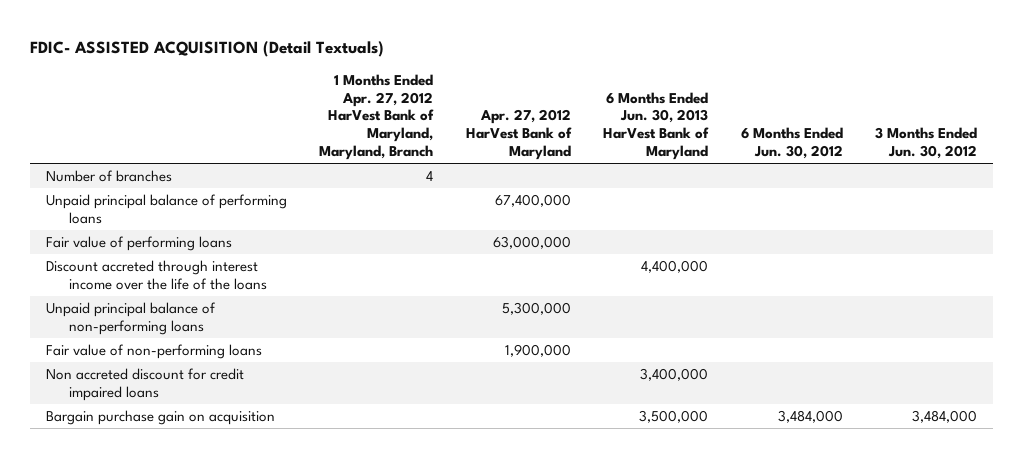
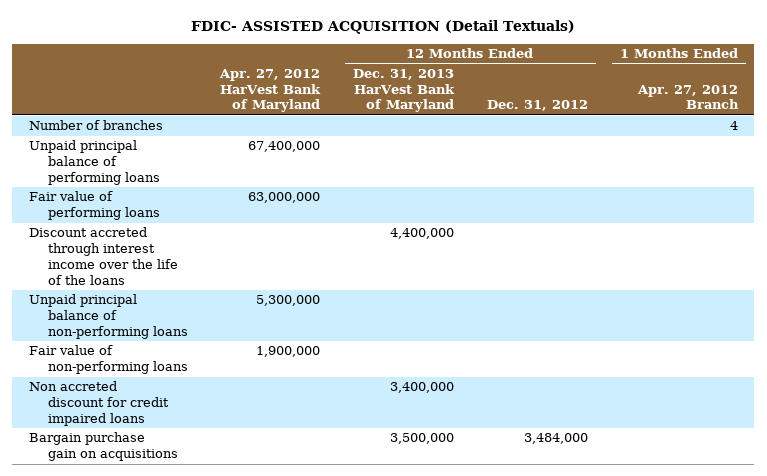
- | 1 Months Ended Apr. 27, 2012 HarVest Bank of Maryland, Maryland, Branch | Apr. 27, 2012 HarVest Bank of Maryland | 6 Months Ended Jun. 30, 2013 HarVest Bank of Maryland | 6 Months Ended Jun. 30, 2012 | 3 Months Ended Jun. 30, 2012
+ | Apr. 27, 2012 HarVest Bank of Maryland | 12 Months Ended Dec. 31, 2013 HarVest Bank of Maryland | 12 Months Ended Dec. 31, 2012 | 1 Months Ended Apr. 27, 2012 Branch
- Bargain purchase gain on acquisition | | | 3,500,000 | 3,484,000 | 3,484,000
+ Bargain purchase gain on acquisitions | | 3,500,000 | 3,484,000 |

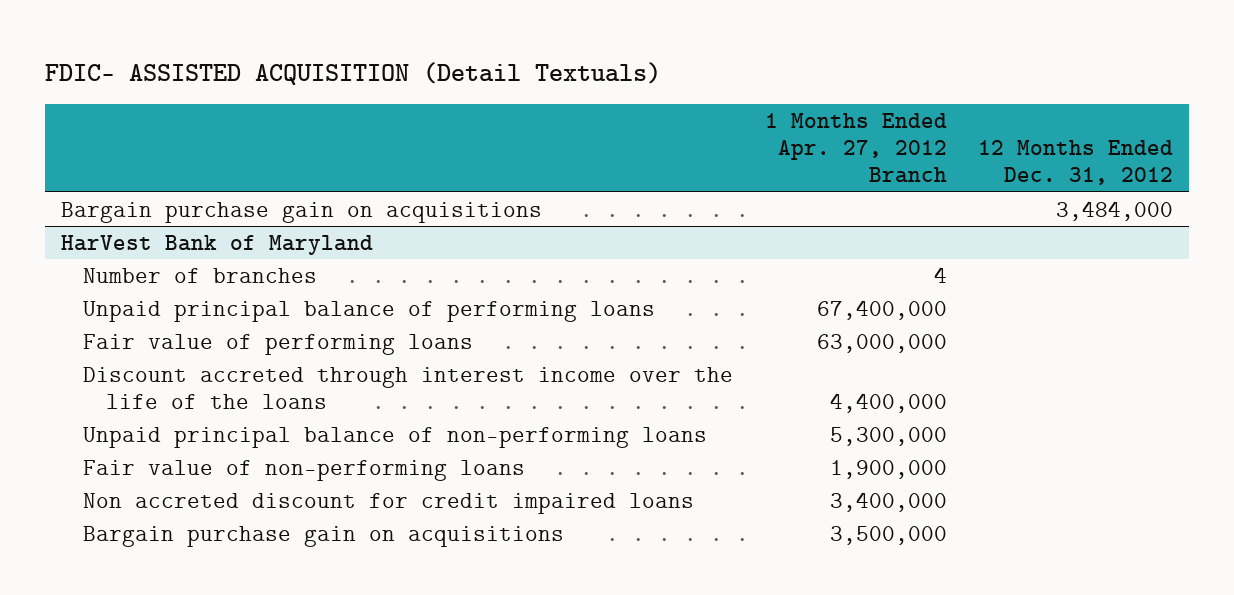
- | Apr. 27, 2012 HarVest Bank of Maryland | 12 Months Ended Dec. 31, 2013 HarVest Bank of Maryland | 12 Months Ended Dec. 31, 2012 | 1 Months Ended Apr. 27, 2012 Branch
+ | 1 Months Ended Apr. 27, 2012 Branch | 12 Months Ended Dec. 31, 2012
- Number of branches | | | | 4
- Unpaid principal balance of performing loans | 67,400,000 | | |
- Fair value of performing loans | 63,000,000 | | |
- Discount accreted through interest income over the life of the loans | | 4,400,000 | |
- Unpaid principal balance of non-performing loans | 5,300,000 | | |
- Fair value of non-performing loans | 1,900,000 | | |
- Non accreted discount for credit impaired loans | | 3,400,000 | |
+ HarVest Bank of Maryland
+ Number of branches | 4 |
+ Unpaid principal balance of performing loans | 67,400,000 |
+ Fair value of performing loans | 63,000,000 |
+ Discount accreted through interest income over the life of the loans | 4,400,000 |
+ Unpaid principal balance of non-performing loans | 5,300,000 |
+ Fair value of non-performing loans | 1,900,000 |
+ Non accreted discount for credit impaired loans | 3,400,000 |
+ Bargain purchase gain on acquisitions | 3,500,000 |

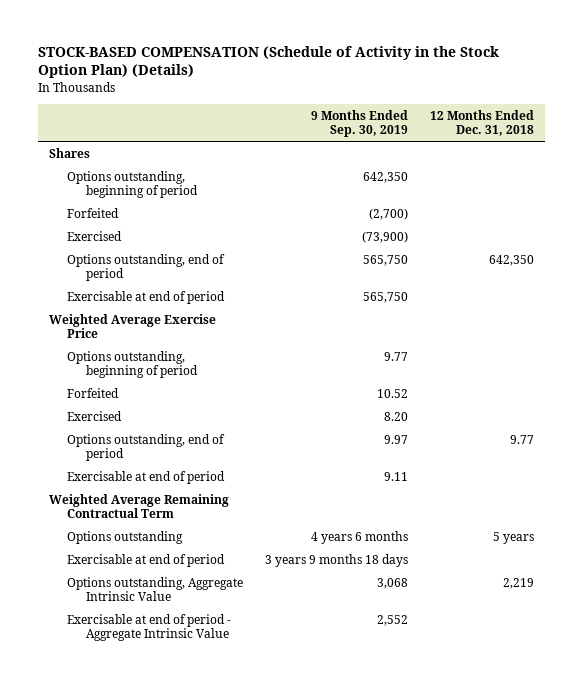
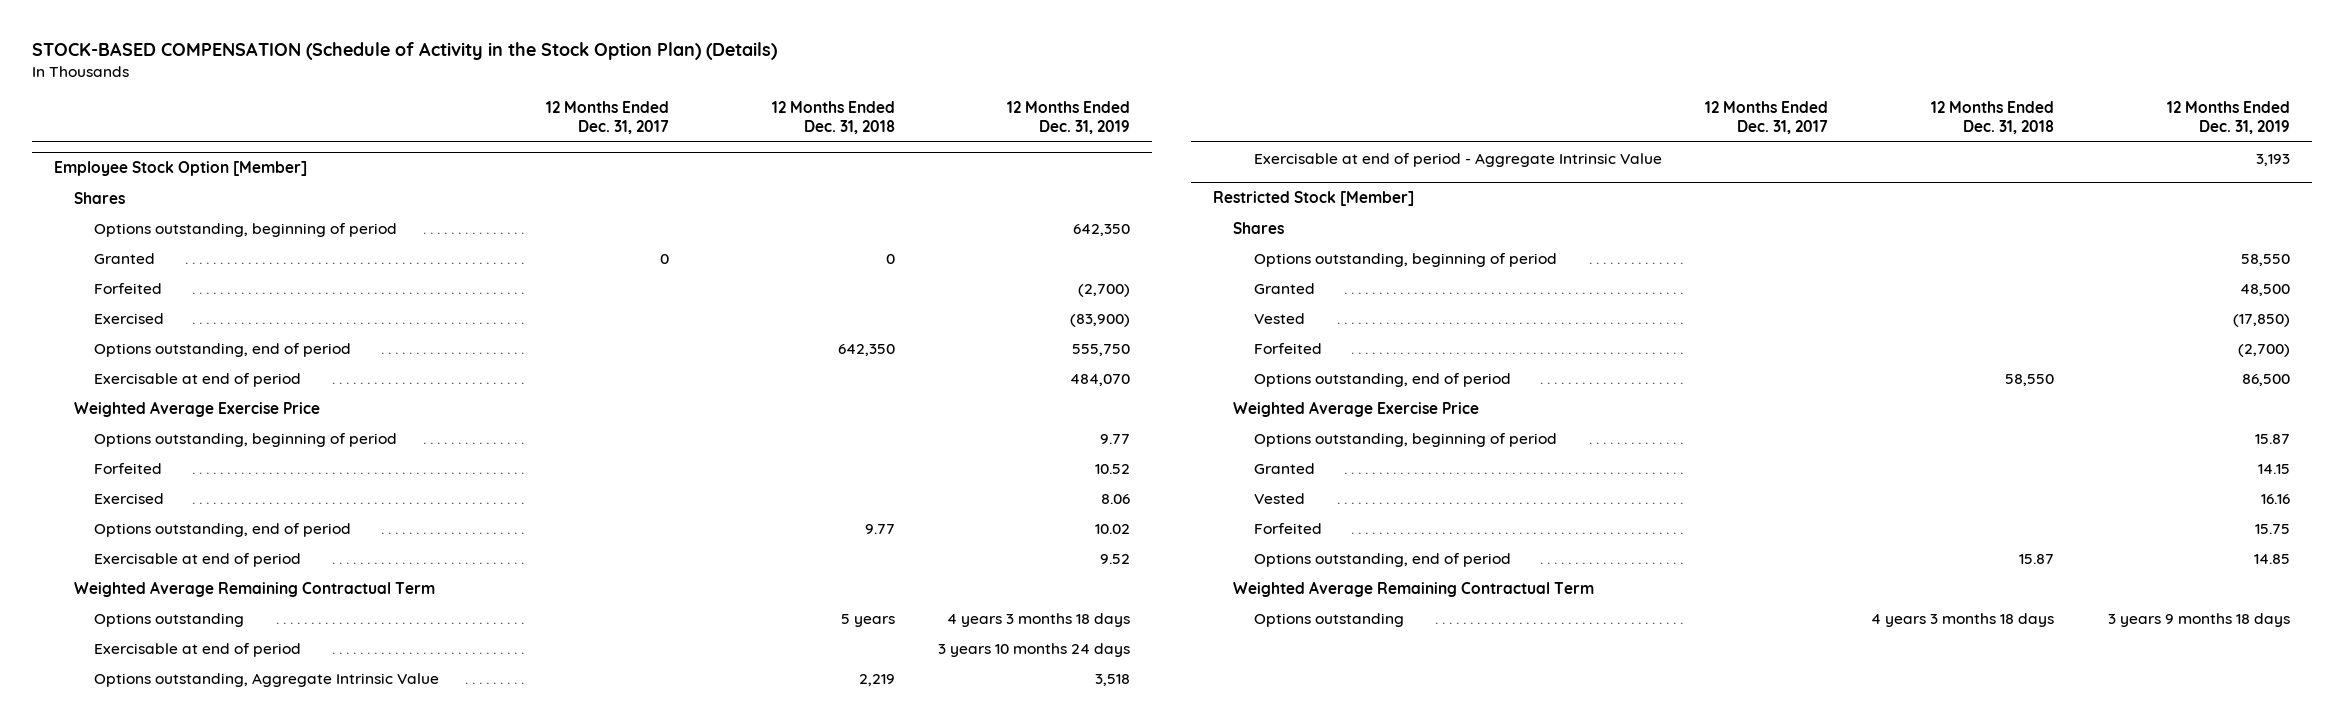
- | 9 Months Ended Sep. 30, 2019 | 12 Months Ended Dec. 31, 2018
+ | 12 Months Ended Dec. 31, 2017 | 12 Months Ended Dec. 31, 2018 | 12 Months Ended Dec. 31, 2019
+ Employee Stock Option [Member]
+ Granted | 0 | 0 |
+ Restricted Stock [Member]
+ Shares
+ Options outstanding, beginning of period | | | 58,550
+ Granted | | | 48,500
+ Vested | | | (17,850)
+ Forfeited | | | (2,700)
+ Options outstanding, end of period | | 58,550 | 86,500
+ Weighted Average Exercise Price
+ Options outstanding, beginning of period | | | 15.87
+ Granted | | | 14.15
+ Vested | | | 16.16
+ Forfeited | | | 15.75
+ Options outstanding, end of period | | 15.87 | 14.85
+ Weighted Average Remaining Contractual Term
+ Options outstanding | | 4 years 3 months 18 days | 3 years 9 months 18 days

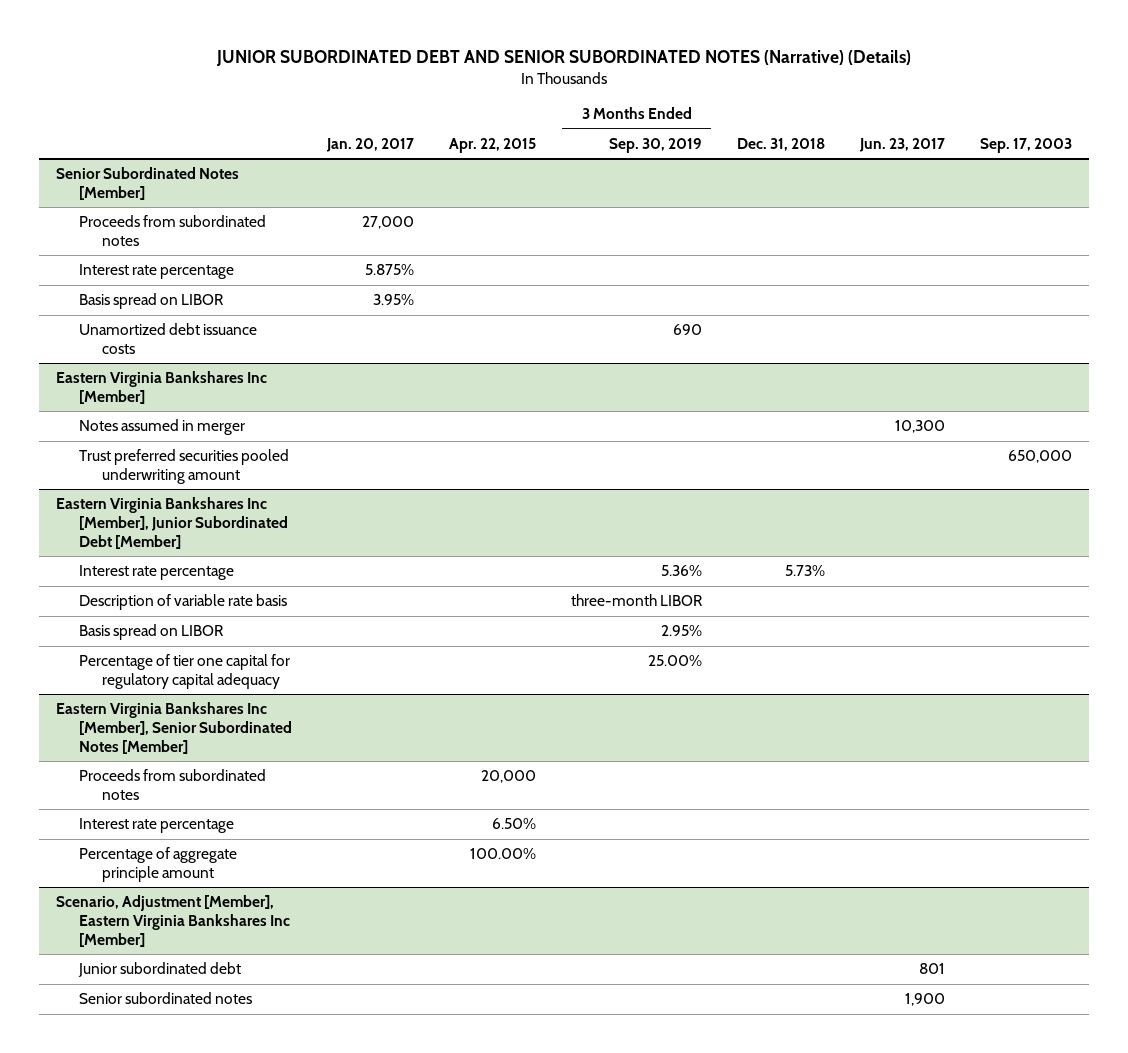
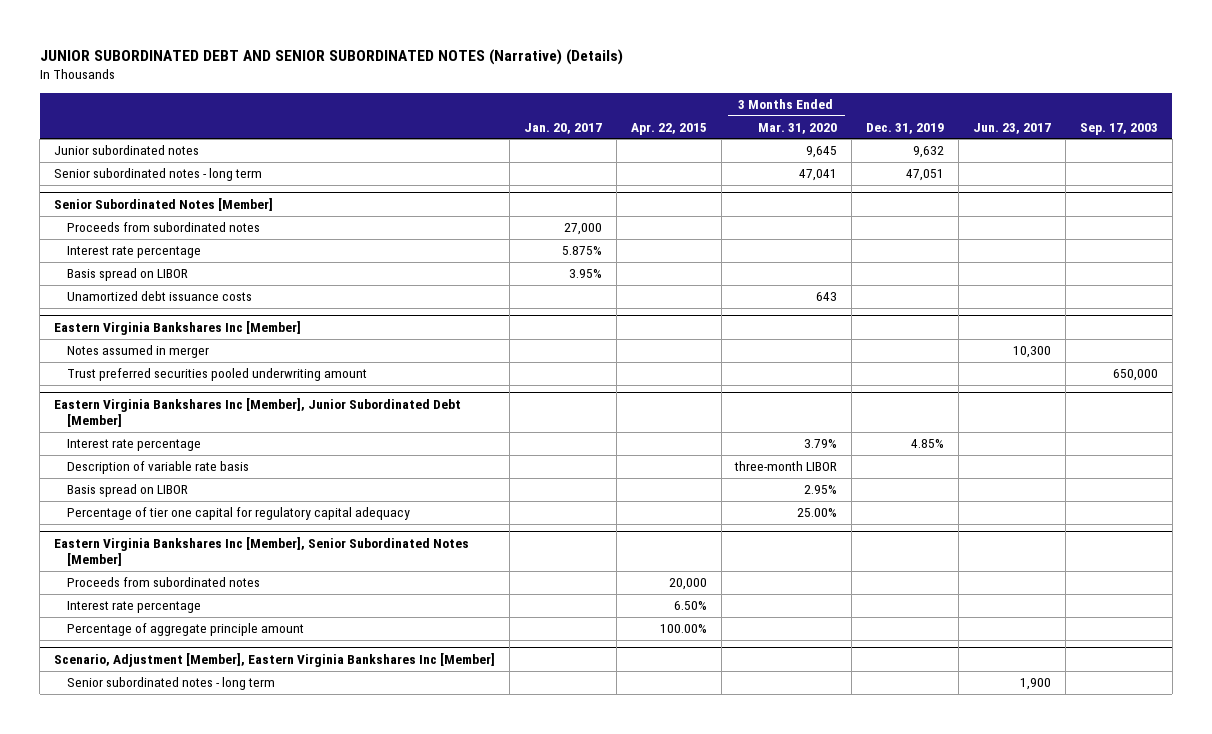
- | Jan. 20, 2017 | Apr. 22, 2015 | 3 Months Ended Sep. 30, 2019 | Dec. 31, 2018 | Jun. 23, 2017 | Sep. 17, 2003
+ | Jan. 20, 2017 | Apr. 22, 2015 | 3 Months Ended Mar. 31, 2020 | Dec. 31, 2019 | Jun. 23, 2017 | Sep. 17, 2003
+ Junior subordinated notes | | | 9,645 | 9,632 | |
+ Senior subordinated notes - long term | | | 47,041 | 47,051 | |
@ Scenario, Adjustment [Member], Eastern Virginia Bankshares Inc [Member]
- Junior subordinated debt | | | | | 801 |
- Senior subordinated notes | | | | | 1,900 |
+ Senior subordinated notes - long term | | | | | 1,900 |

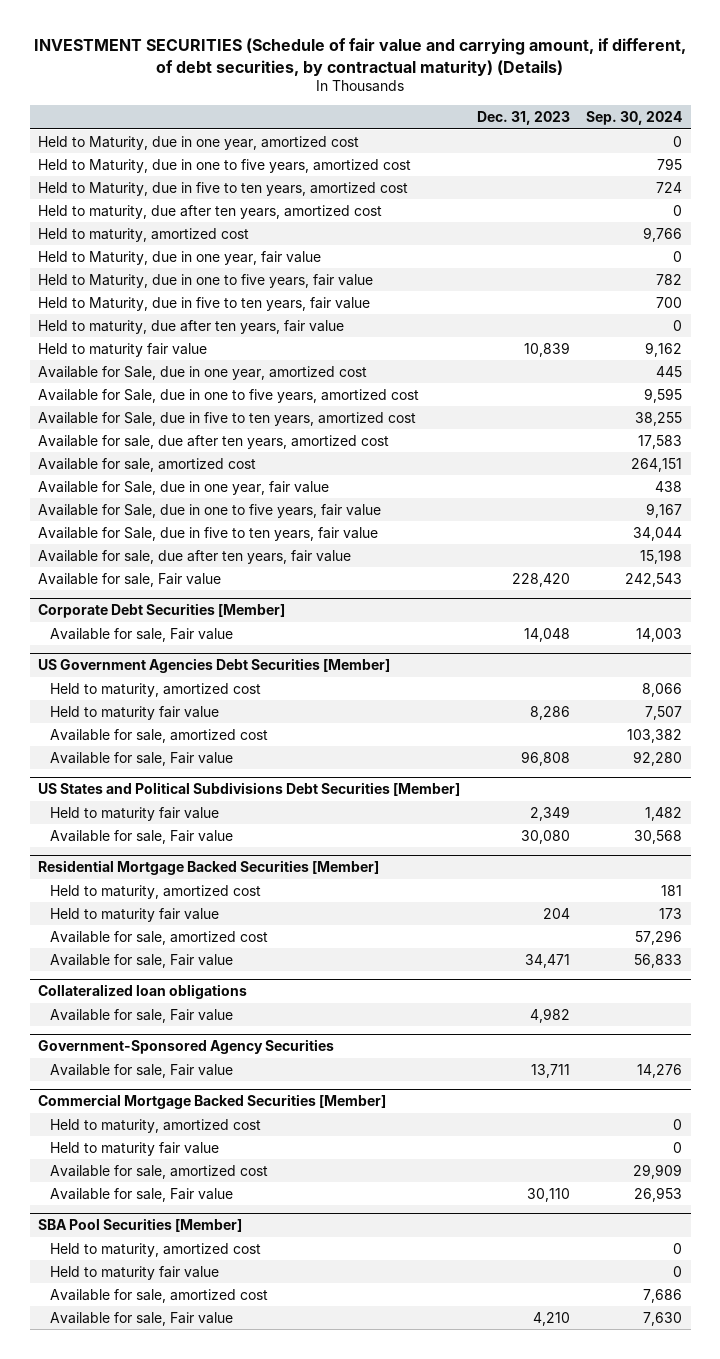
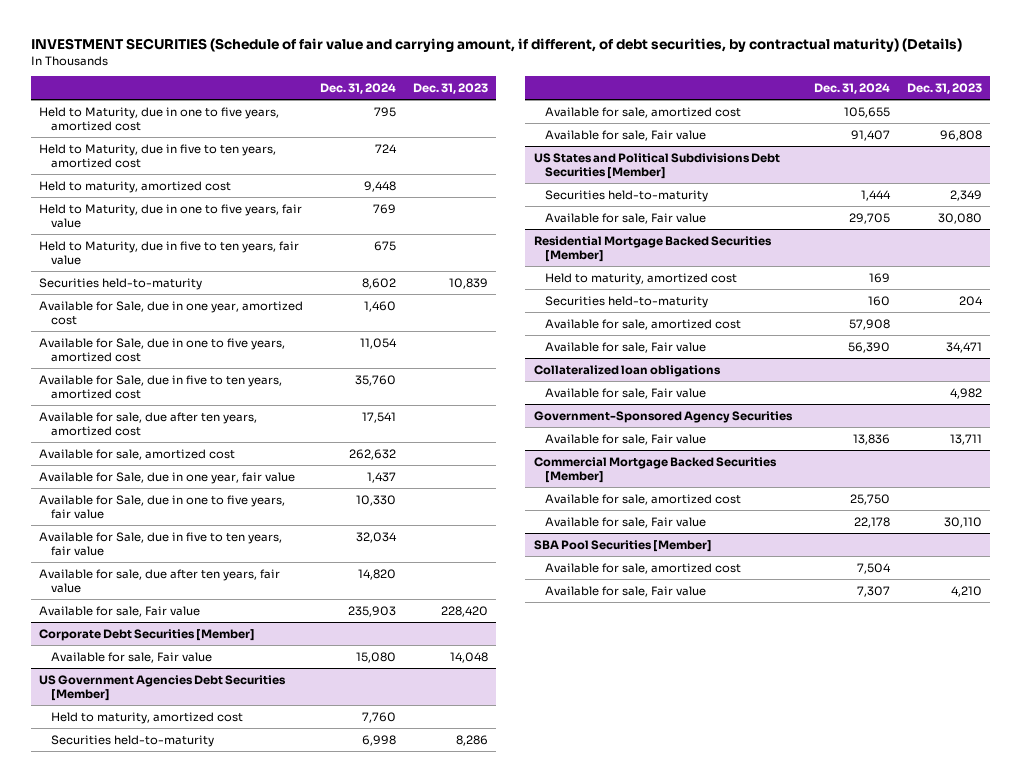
- | Dec. 31, 2023 | Sep. 30, 2024
+ | Dec. 31, 2024 | Dec. 31, 2023
- Held to Maturity, due in one year, amortized cost | | 0
- Held to maturity, due after ten years, amortized cost | | 0
- Held to Maturity, due in one year, fair value | | 0
- Held to maturity, due after ten years, fair value | | 0
- Held to maturity fair value | 10,839 | 9,162
+ Securities held-to-maturity | 8,602 | 10,839
@ US Government Agencies Debt Securities [Member]
- Held to maturity fair value | 8,286 | 7,507
+ Securities held-to-maturity | 6,998 | 8,286
@ US States and Political Subdivisions Debt Securities [Member]
- Held to maturity fair value | 2,349 | 1,482
+ Securities held-to-maturity | 1,444 | 2,349
@ Residential Mortgage Backed Securities [Member]
- Held to maturity fair value | 204 | 173
+ Securities held-to-maturity | 160 | 204
@ Commercial Mortgage Backed Securities [Member]
- Held to maturity, amortized cost | | 0
- Held to maturity fair value | | 0
@ SBA Pool Securities [Member]
- Held to maturity, amortized cost | | 0
- Held to maturity fair value | | 0

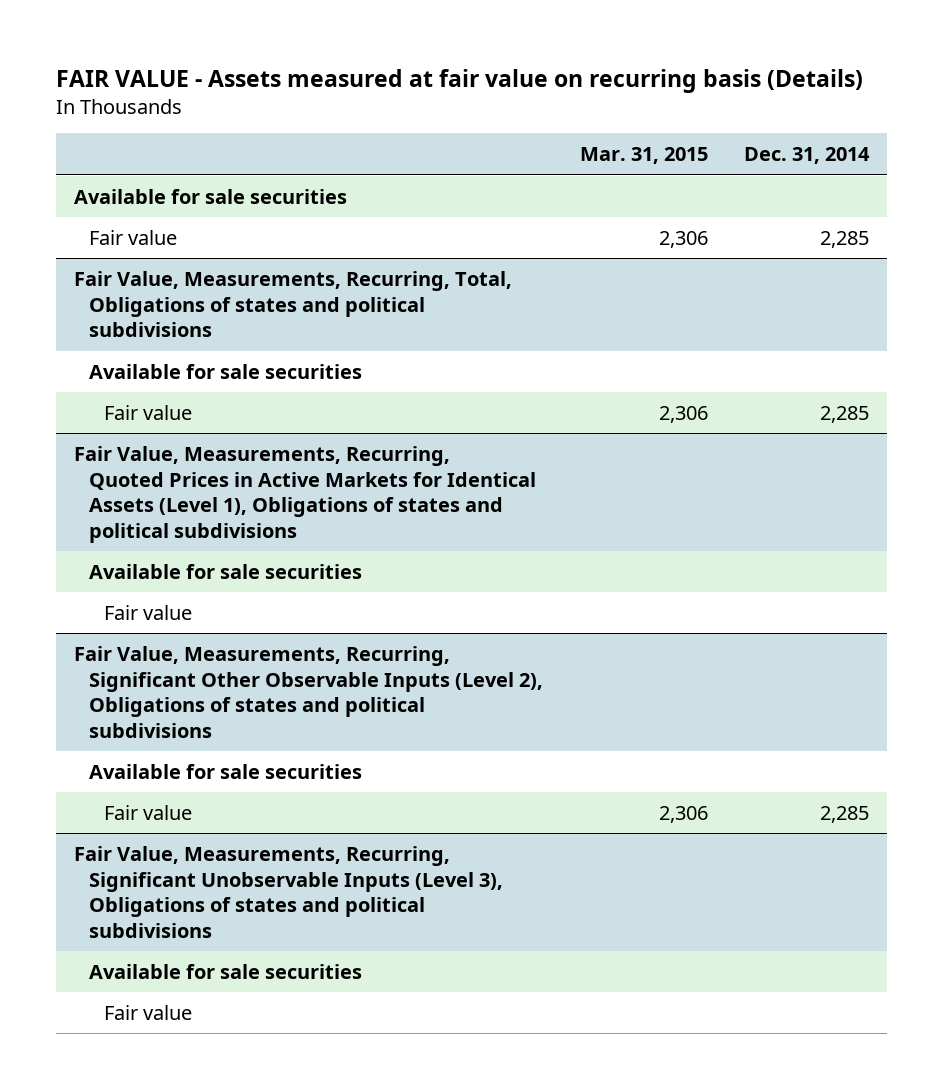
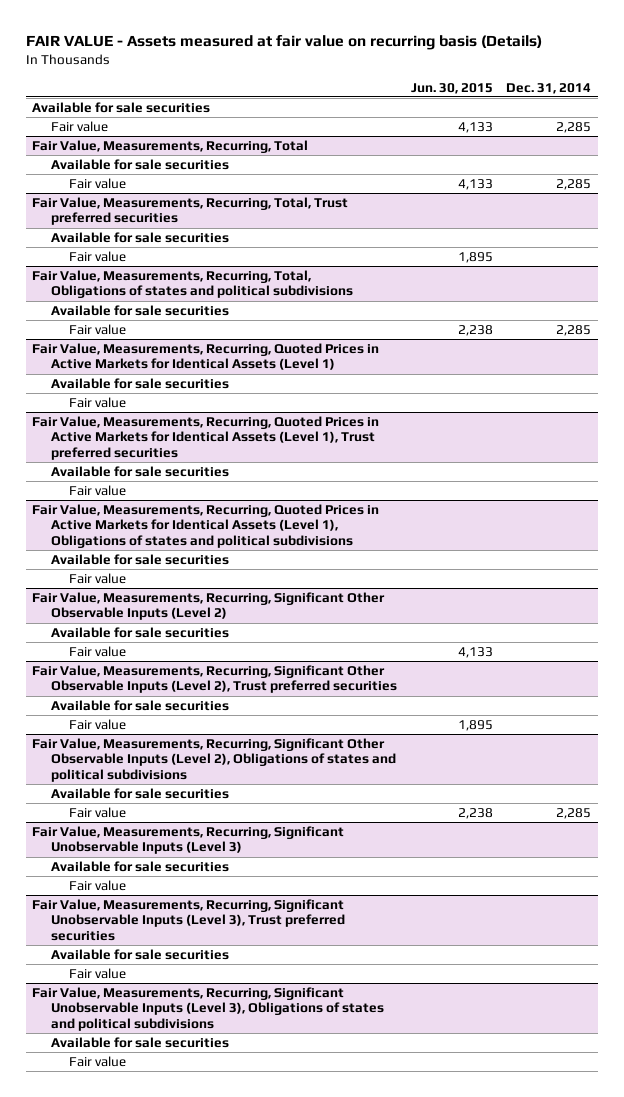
- | Mar. 31, 2015 | Dec. 31, 2014
+ | Jun. 30, 2015 | Dec. 31, 2014
+ Fair Value, Measurements, Recurring, Total
+ Available for sale securities
+ Fair value | 4,133 | 2,285
+ Fair Value, Measurements, Recurring, Total, Trust preferred securities
+ Available for sale securities
+ Fair value | 1,895 |
+ Fair Value, Measurements, Recurring, Quoted Prices in Active Markets for Identical Assets (Level 1)
+ Available for sale securities
+ Fair value
+ Fair Value, Measurements, Recurring, Quoted Prices in Active Markets for Identical Assets (Level 1), Trust preferred securities
+ Available for sale securities
+ Fair value
+ Fair Value, Measurements, Recurring, Significant Other Observable Inputs (Level 2)
+ Available for sale securities
+ Fair value | 4,133 |
+ Fair Value, Measurements, Recurring, Significant Other Observable Inputs (Level 2), Trust preferred securities
+ Available for sale securities
+ Fair value | 1,895 |
+ Fair Value, Measurements, Recurring, Significant Unobservable Inputs (Level 3)
+ Available for sale securities
+ Fair value
+ Fair Value, Measurements, Recurring, Significant Unobservable Inputs (Level 3), Trust preferred securities
+ Available for sale securities
+ Fair value

